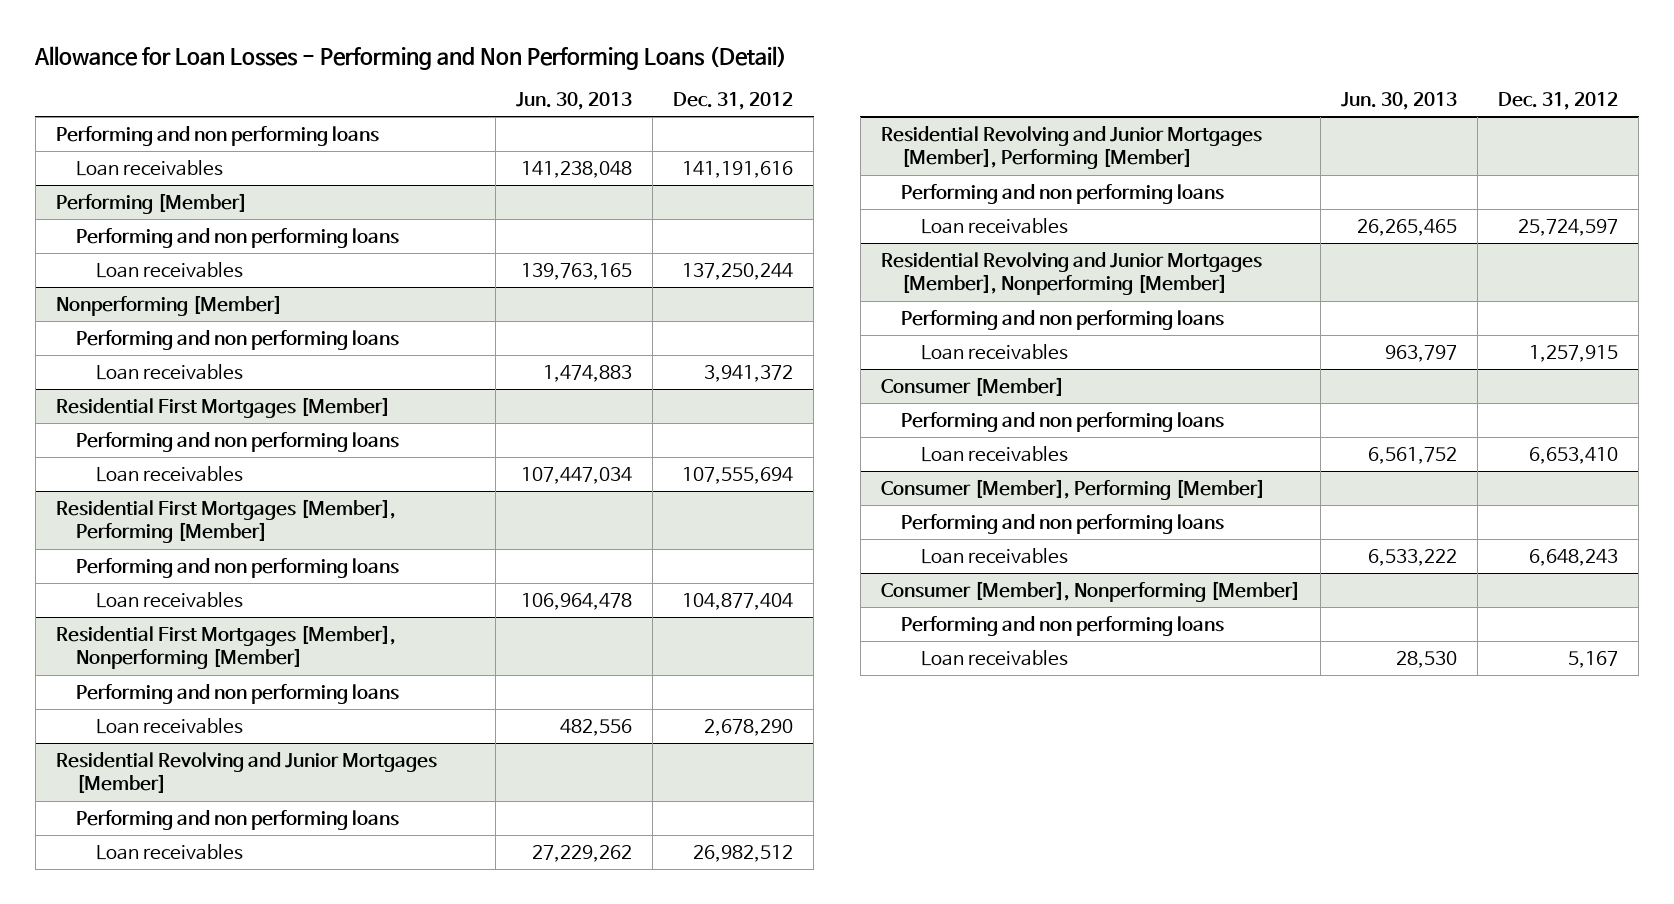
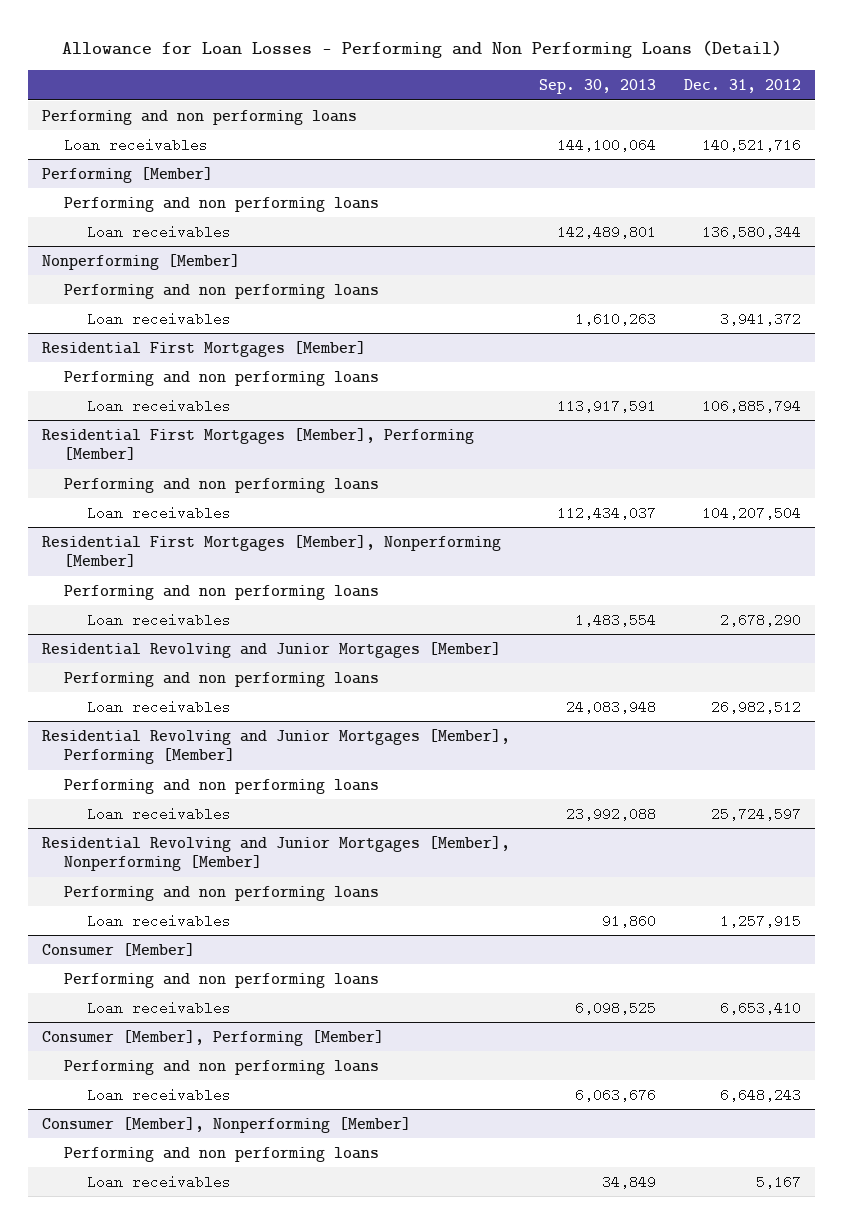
- | Jun. 30, 2013 | Dec. 31, 2012
+ | Sep. 30, 2013 | Dec. 31, 2012
- Loan receivables | 141,238,048 | 141,191,616
+ Loan receivables | 144,100,064 | 140,521,716
@ Performing [Member]
- Loan receivables | 139,763,165 | 137,250,244
+ Loan receivables | 142,489,801 | 136,580,344
@ Residential First Mortgages [Member]
- Loan receivables | 107,447,034 | 107,555,694
+ Loan receivables | 113,917,591 | 106,885,794
@ Residential First Mortgages [Member], Performing [Member]
- Loan receivables | 106,964,478 | 104,877,404
+ Loan receivables | 112,434,037 | 104,207,504

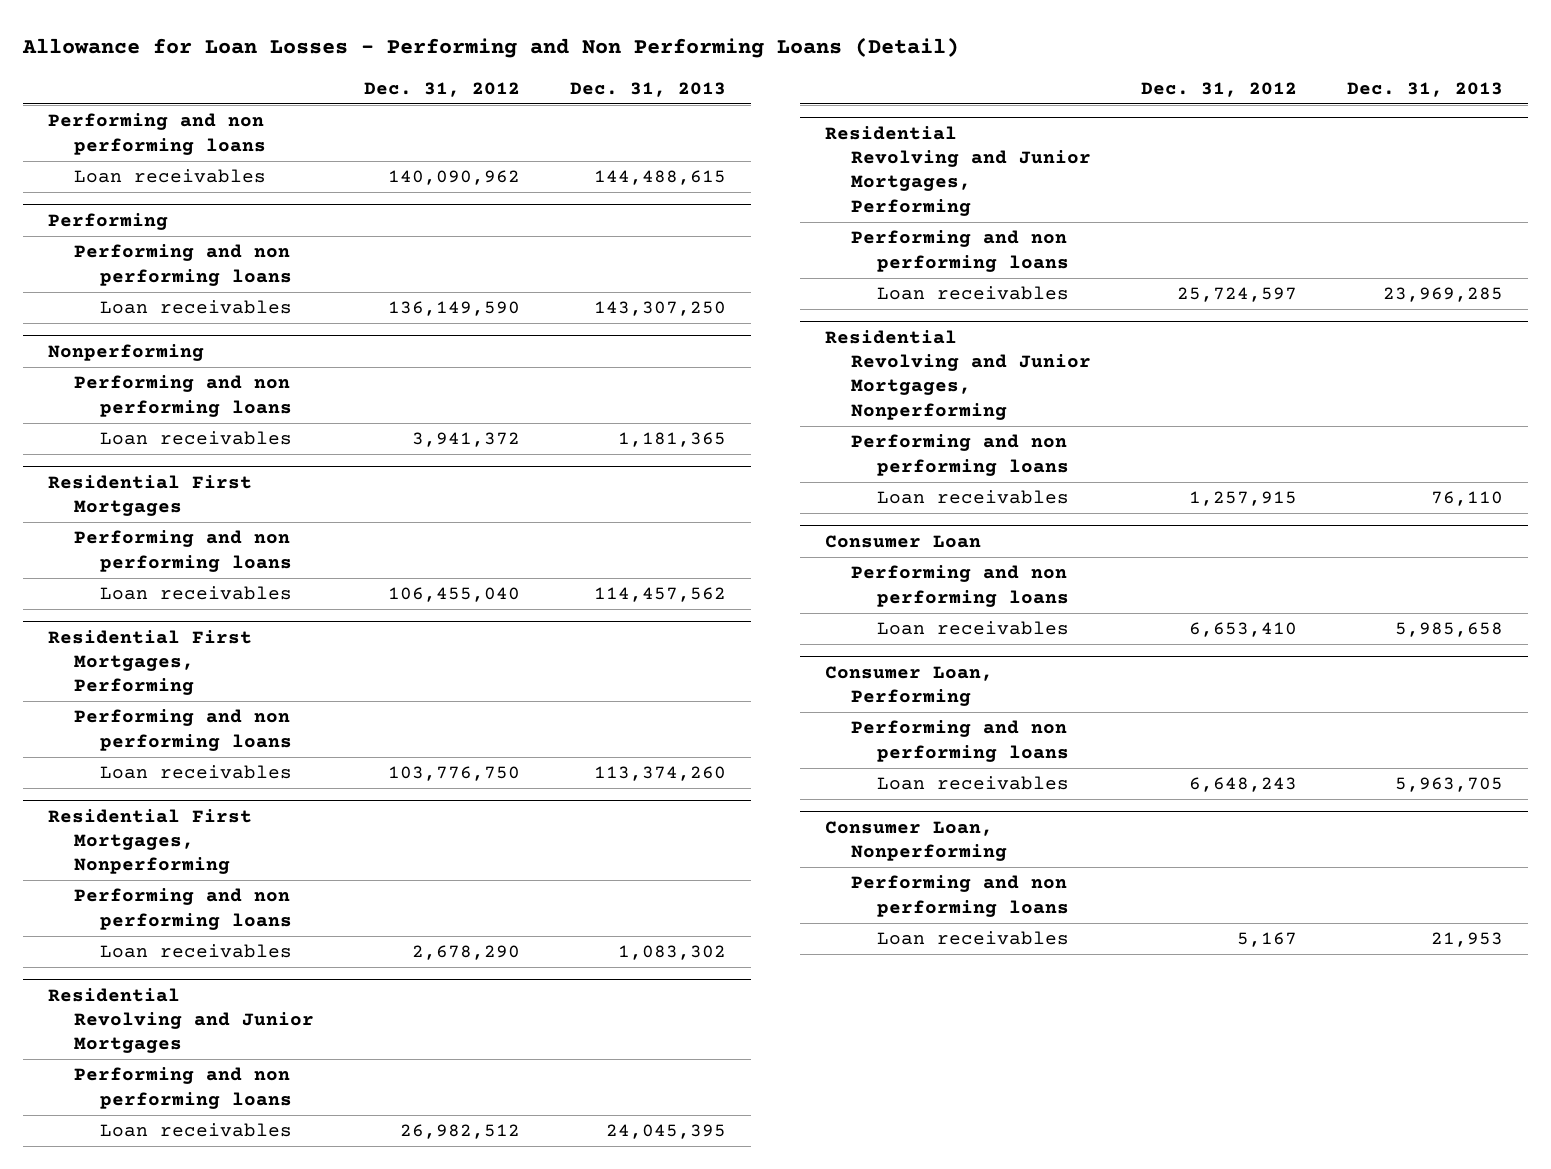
- | Sep. 30, 2013 | Dec. 31, 2012
+ | Dec. 31, 2012 | Dec. 31, 2013
- Loan receivables | 144,100,064 | 140,521,716
- Performing [Member]
+ Loan receivables | 140,090,962 | 144,488,615
+ Performing
- Loan receivables | 142,489,801 | 136,580,344
- Nonperforming [Member]
+ Loan receivables | 136,149,590 | 143,307,250
+ Nonperforming
- Residential First Mortgages [Member]
+ Residential First Mortgages
- Loan receivables | 113,917,591 | 106,885,794
- Residential First Mortgages [Member], Performing [Member]
+ Loan receivables | 106,455,040 | 114,457,562
+ Residential First Mortgages, Performing
- Loan receivables | 112,434,037 | 104,207,504
- Residential First Mortgages [Member], Nonperforming [Member]
+ Loan receivables | 103,776,750 | 113,374,260
+ Residential First Mortgages, Nonperforming
- Residential Revolving and Junior Mortgages [Member]
+ Residential Revolving and Junior Mortgages
- Residential Revolving and Junior Mortgages [Member], Performing [Member]
+ Residential Revolving and Junior Mortgages, Performing
- Residential Revolving and Junior Mortgages [Member], Nonperforming [Member]
+ Residential Revolving and Junior Mortgages, Nonperforming
- Consumer [Member]
+ Consumer Loan
- Consumer [Member], Performing [Member]
+ Consumer Loan, Performing
- Consumer [Member], Nonperforming [Member]
+ Consumer Loan, Nonperforming

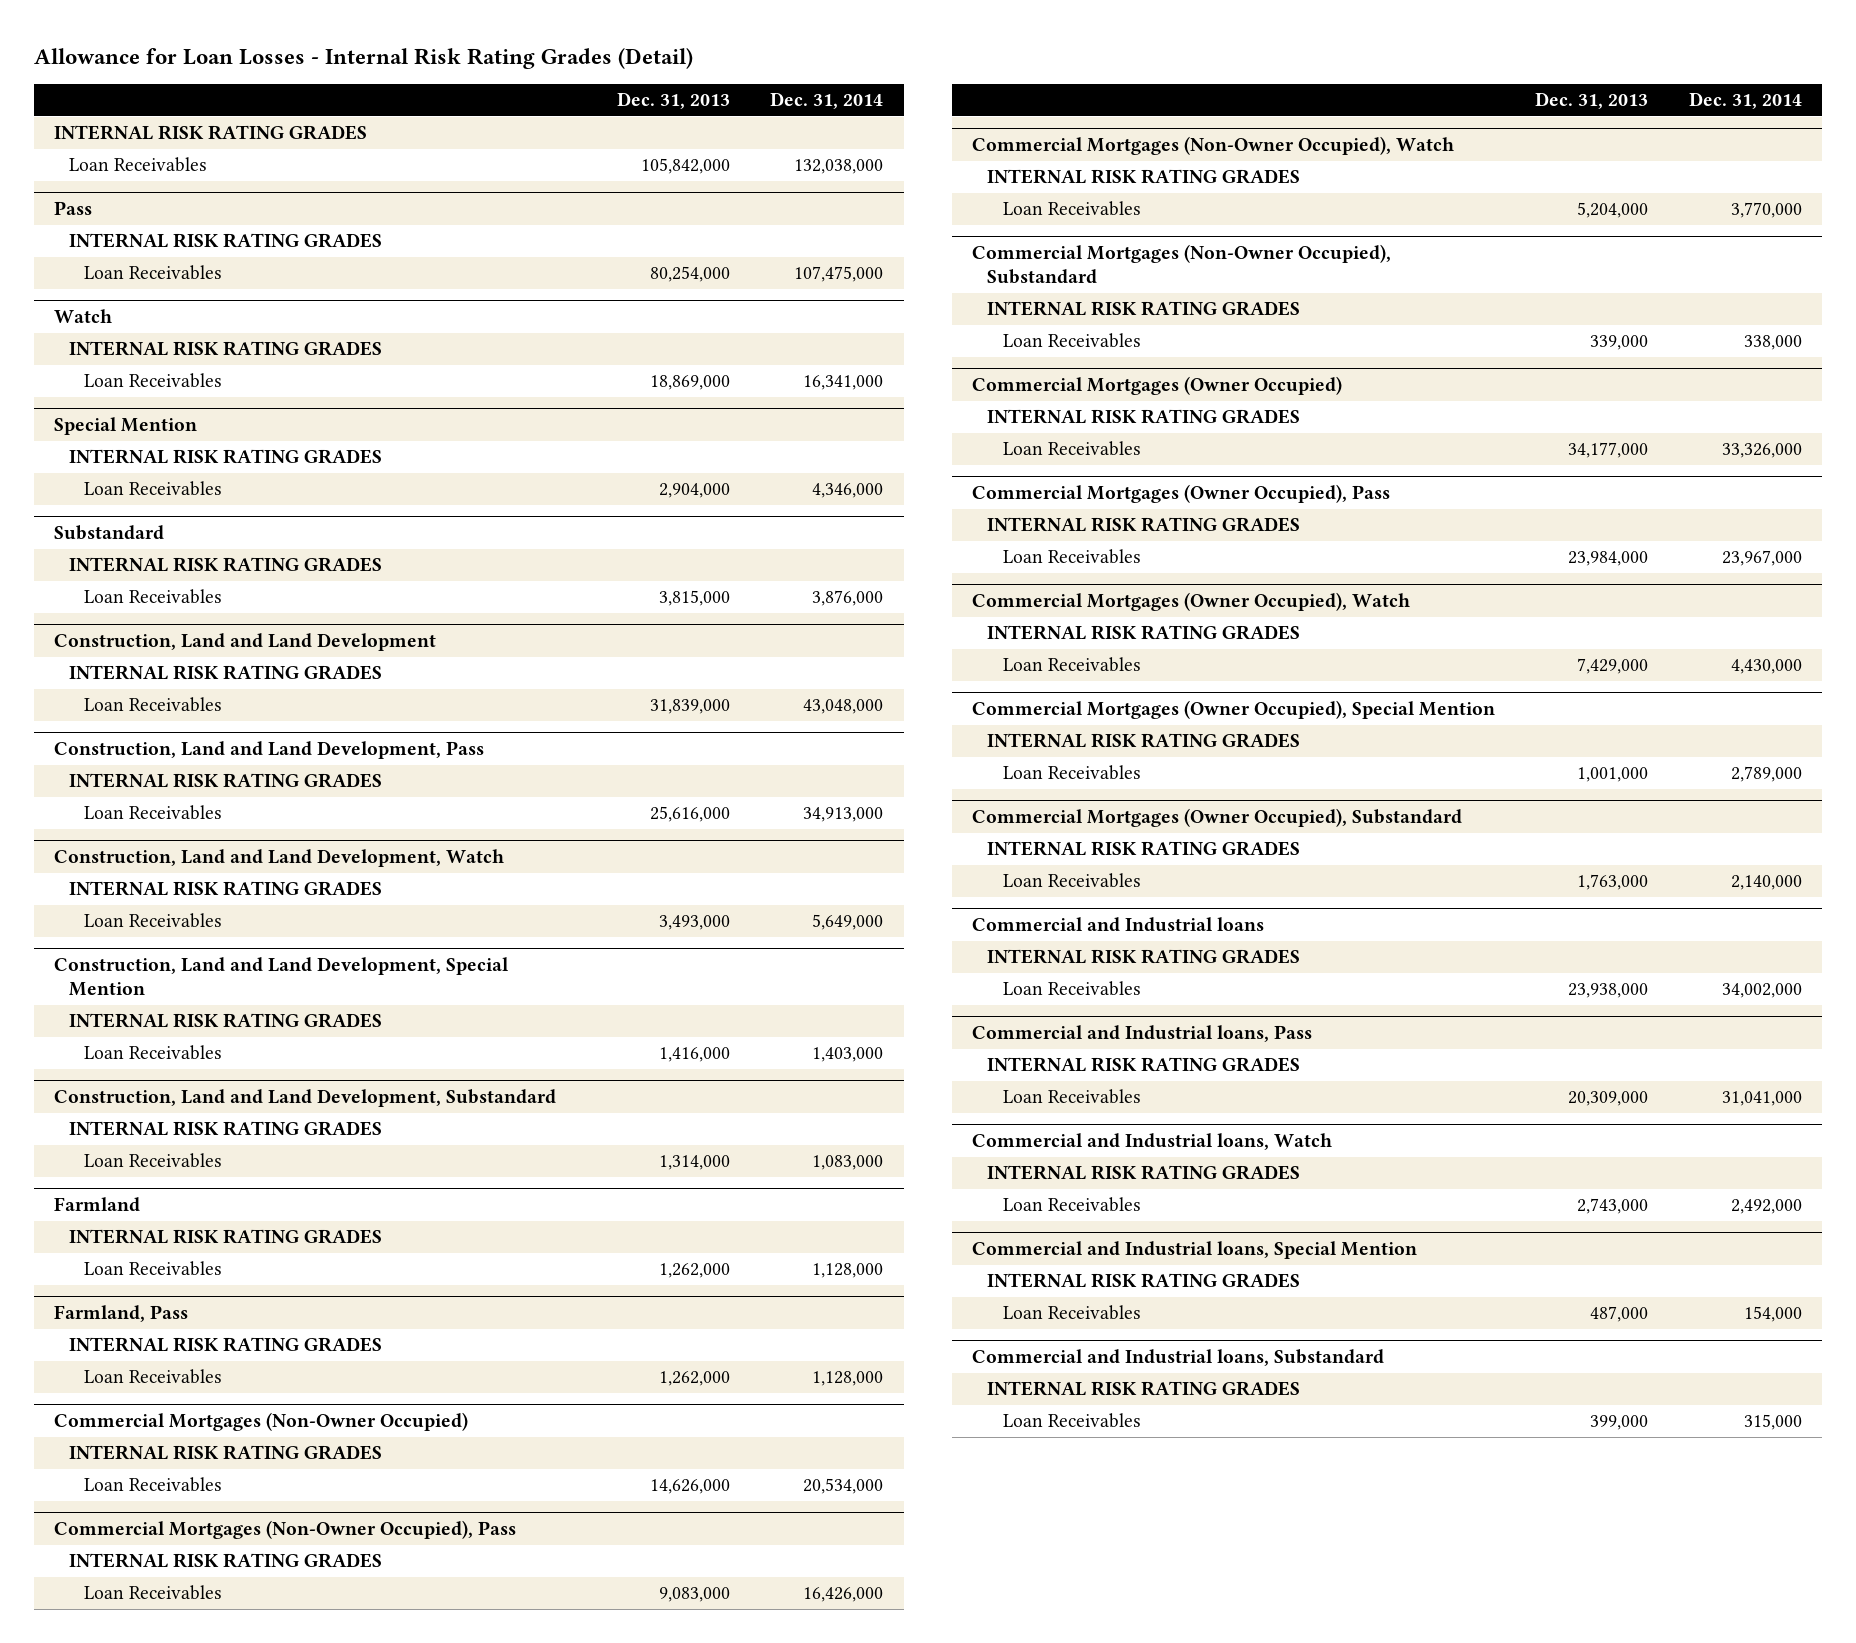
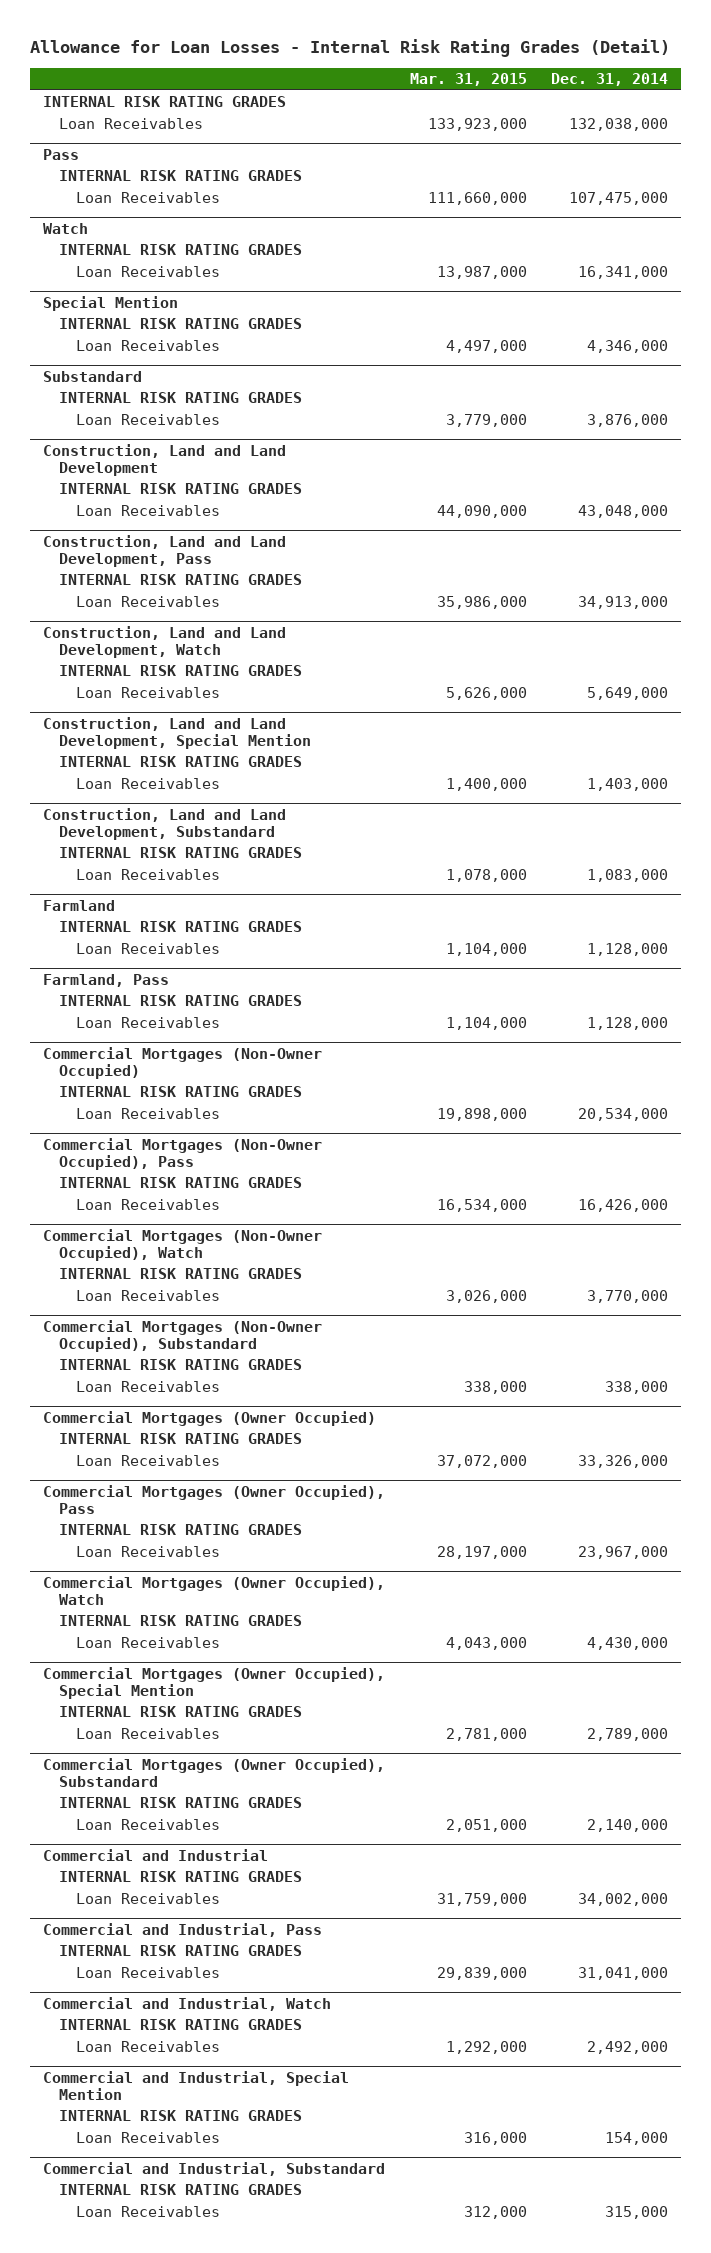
- | Dec. 31, 2013 | Dec. 31, 2014
+ | Mar. 31, 2015 | Dec. 31, 2014
- Commercial and Industrial loans
+ Commercial and Industrial
- Commercial and Industrial loans, Pass
+ Commercial and Industrial, Pass
- Commercial and Industrial loans, Watch
+ Commercial and Industrial, Watch
- Commercial and Industrial loans, Special Mention
+ Commercial and Industrial, Special Mention
- Commercial and Industrial loans, Substandard
+ Commercial and Industrial, Substandard

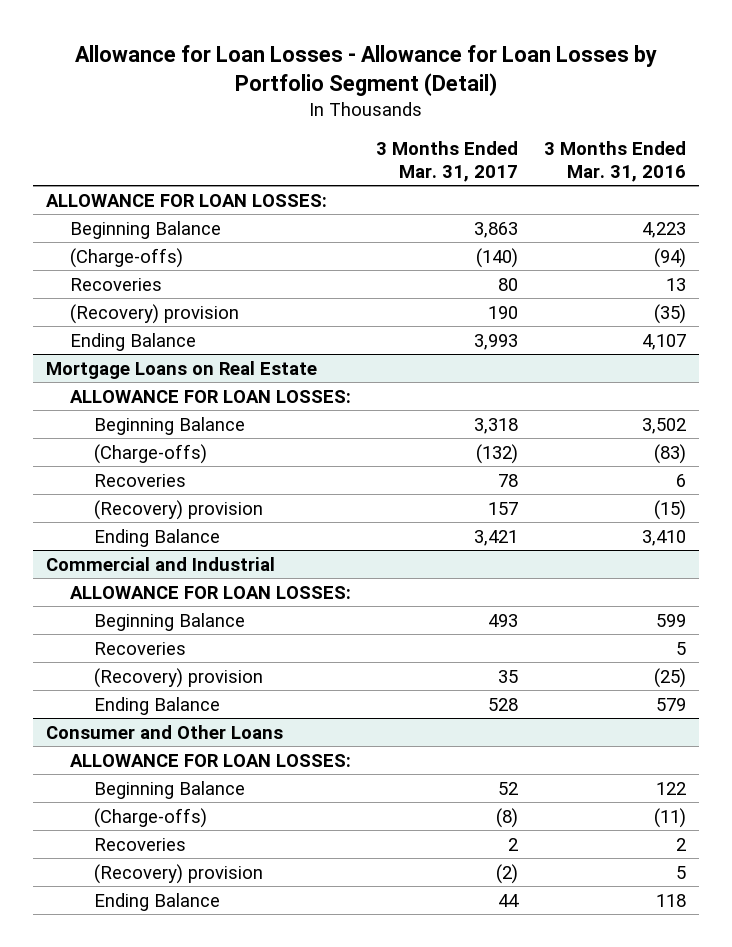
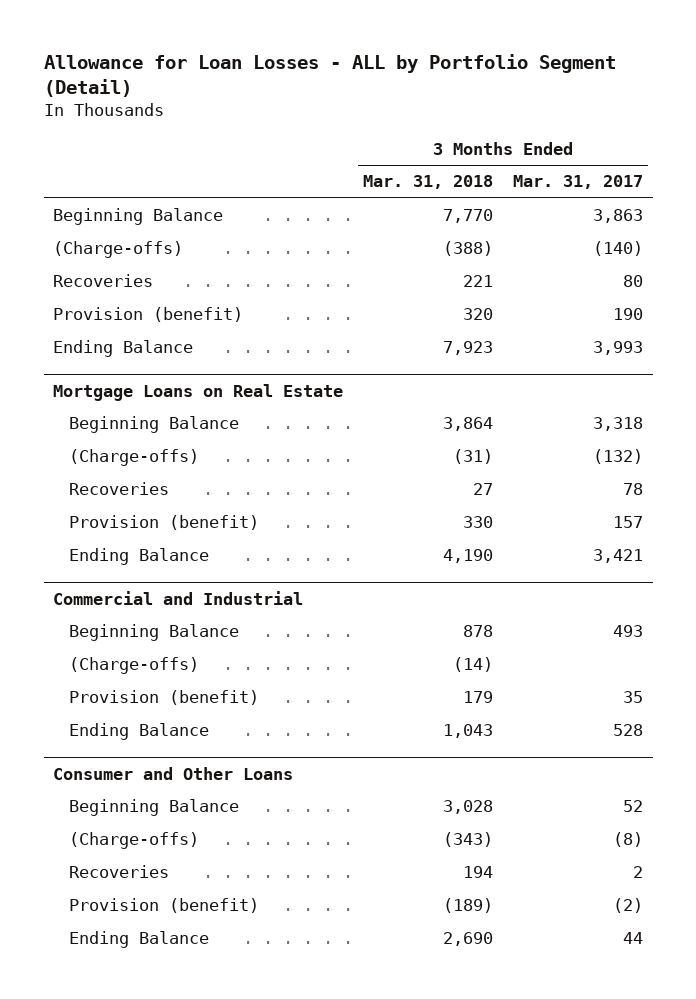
- Allowance for Loan Losses - Allowance for Loan Losses by Portfolio Segment (Detail)
+ Allowance for Loan Losses - ALL by Portfolio Segment (Detail)
- | 3 Months Ended Mar. 31, 2017 | 3 Months Ended Mar. 31, 2016
+ | 3 Months Ended Mar. 31, 2018 | 3 Months Ended Mar. 31, 2017
- ALLOWANCE FOR LOAN LOSSES:
- (Recovery) provision | 190 | (35)
+ Provision (benefit) | 320 | 190
@ Mortgage Loans on Real Estate
- ALLOWANCE FOR LOAN LOSSES:
- (Recovery) provision | 157 | (15)
+ Provision (benefit) | 330 | 157
@ Commercial and Industrial
- ALLOWANCE FOR LOAN LOSSES:
- Recoveries | | 5
- (Recovery) provision | 35 | (25)
+ (Charge-offs) | (14) |
+ Provision (benefit) | 179 | 35
@ Consumer and Other Loans
- ALLOWANCE FOR LOAN LOSSES:
- (Recovery) provision | (2) | 5
+ Provision (benefit) | (189) | (2)

